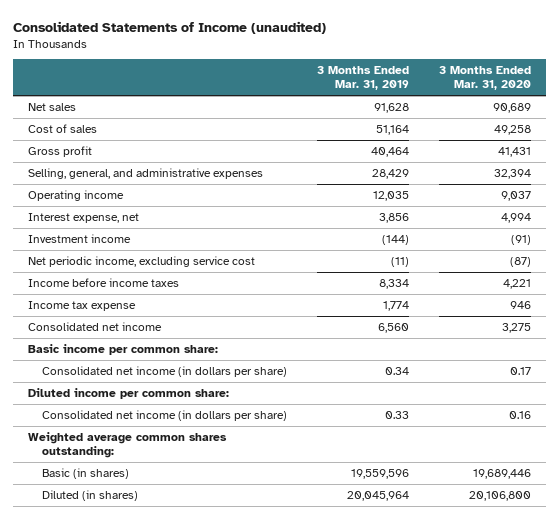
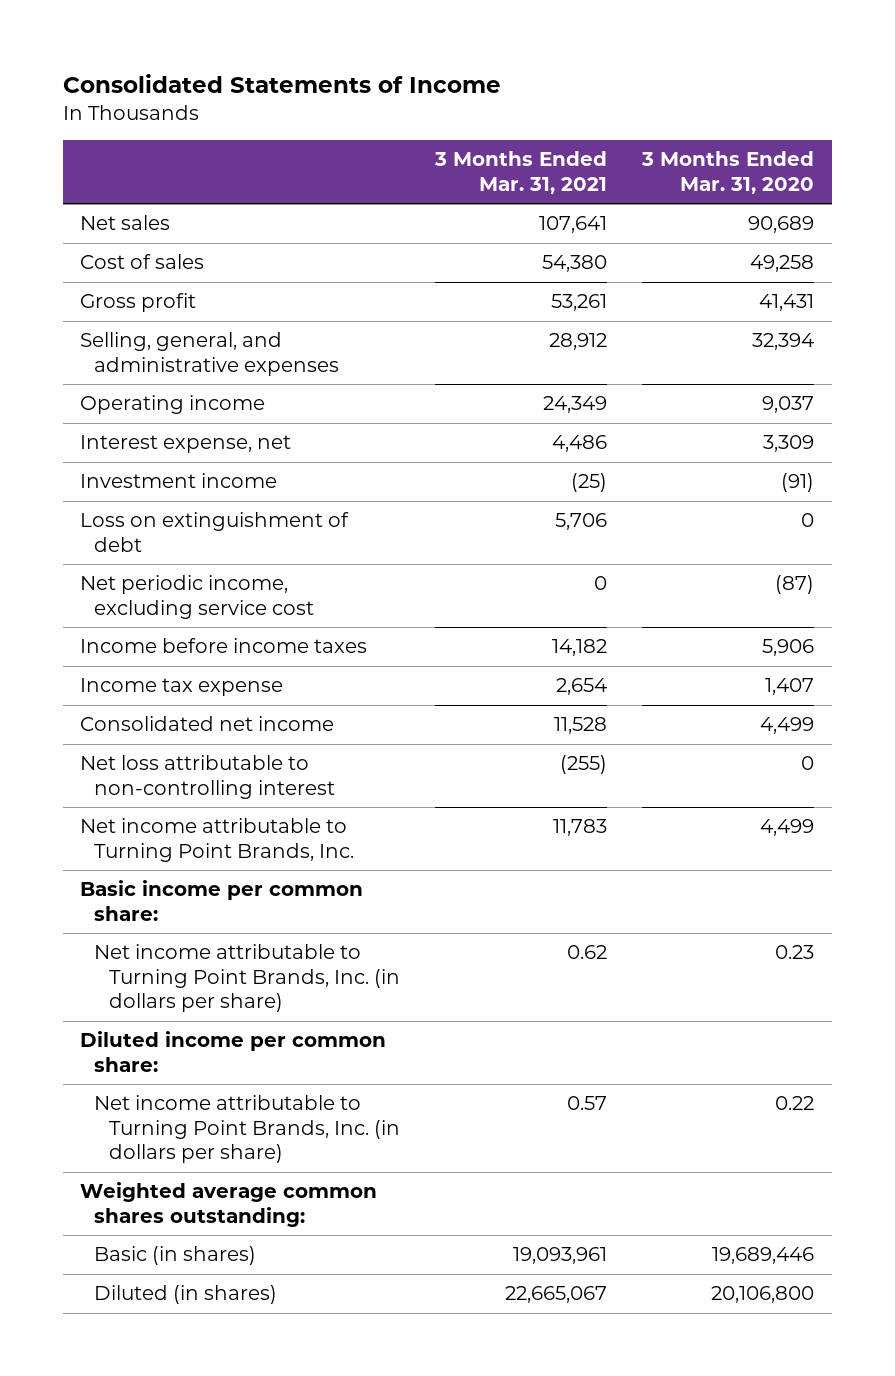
- Consolidated Statements of Income (unaudited)
+ Consolidated Statements of Income
- | 3 Months Ended Mar. 31, 2019 | 3 Months Ended Mar. 31, 2020
+ | 3 Months Ended Mar. 31, 2021 | 3 Months Ended Mar. 31, 2020
- Interest expense, net | 3,856 | 4,994
+ Interest expense, net | 4,486 | 3,309
+ Loss on extinguishment of debt | 5,706 | 0
- Income before income taxes | 8,334 | 4,221
- Income tax expense | 1,774 | 946
- Consolidated net income | 6,560 | 3,275
+ Income before income taxes | 14,182 | 5,906
+ Income tax expense | 2,654 | 1,407
+ Consolidated net income | 11,528 | 4,499
+ Net loss attributable to non-controlling interest | (255) | 0
+ Net income attributable to Turning Point Brands, Inc. | 11,783 | 4,499
- Consolidated net income (in dollars per share) | 0.34 | 0.17
+ Net income attributable to Turning Point Brands, Inc. (in dollars per share) | 0.62 | 0.23
- Consolidated net income (in dollars per share) | 0.33 | 0.16
+ Net income attributable to Turning Point Brands, Inc. (in dollars per share) | 0.57 | 0.22

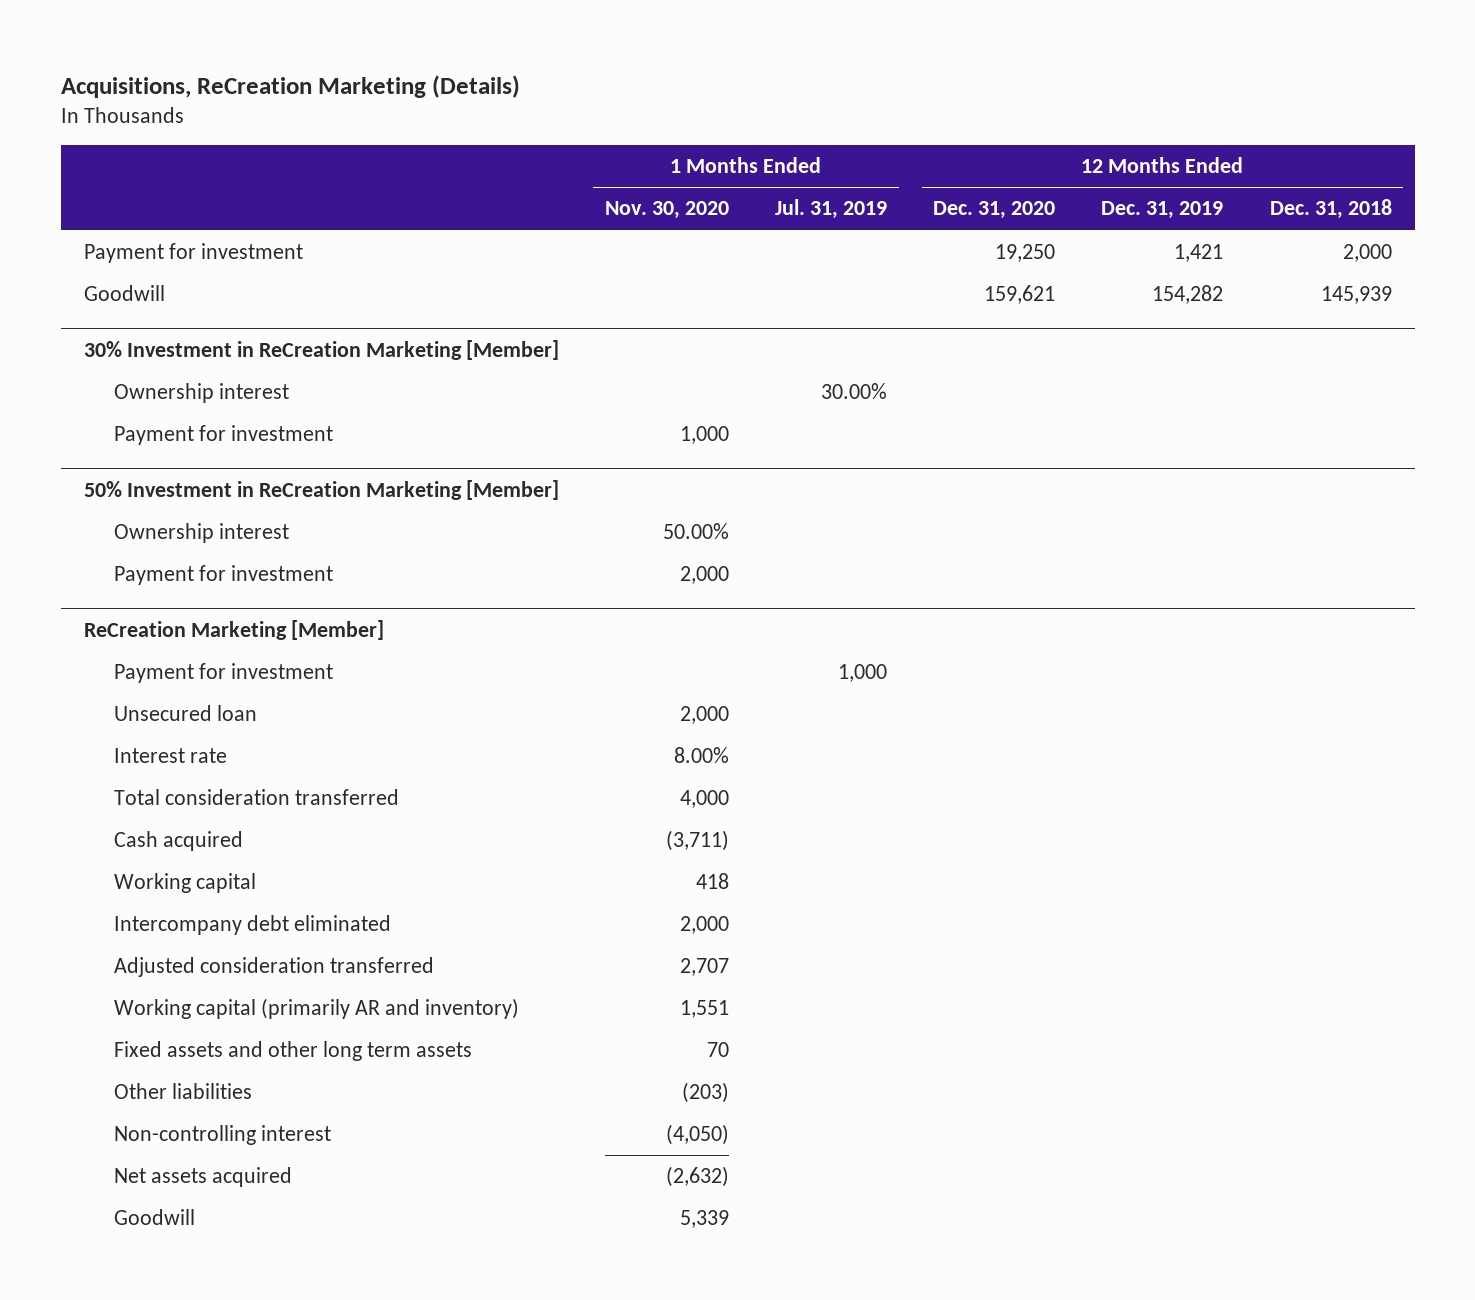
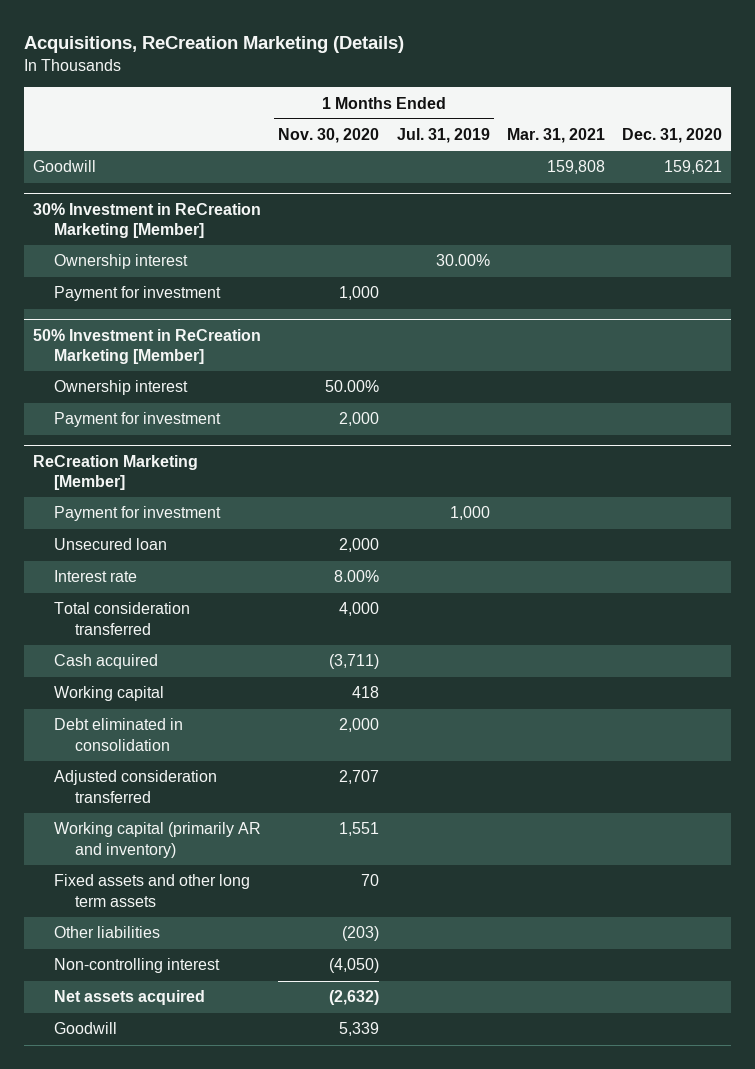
- | 1 Months Ended Nov. 30, 2020 | 1 Months Ended Jul. 31, 2019 | 12 Months Ended Dec. 31, 2020 | 12 Months Ended Dec. 31, 2019 | 12 Months Ended Dec. 31, 2018
+ | 1 Months Ended Nov. 30, 2020 | 1 Months Ended Jul. 31, 2019 | Mar. 31, 2021 | Dec. 31, 2020
- Payment for investment | | | 19,250 | 1,421 | 2,000
@ ReCreation Marketing [Member]
- Intercompany debt eliminated | 2,000 | | | |
+ Debt eliminated in consolidation | 2,000 | | |

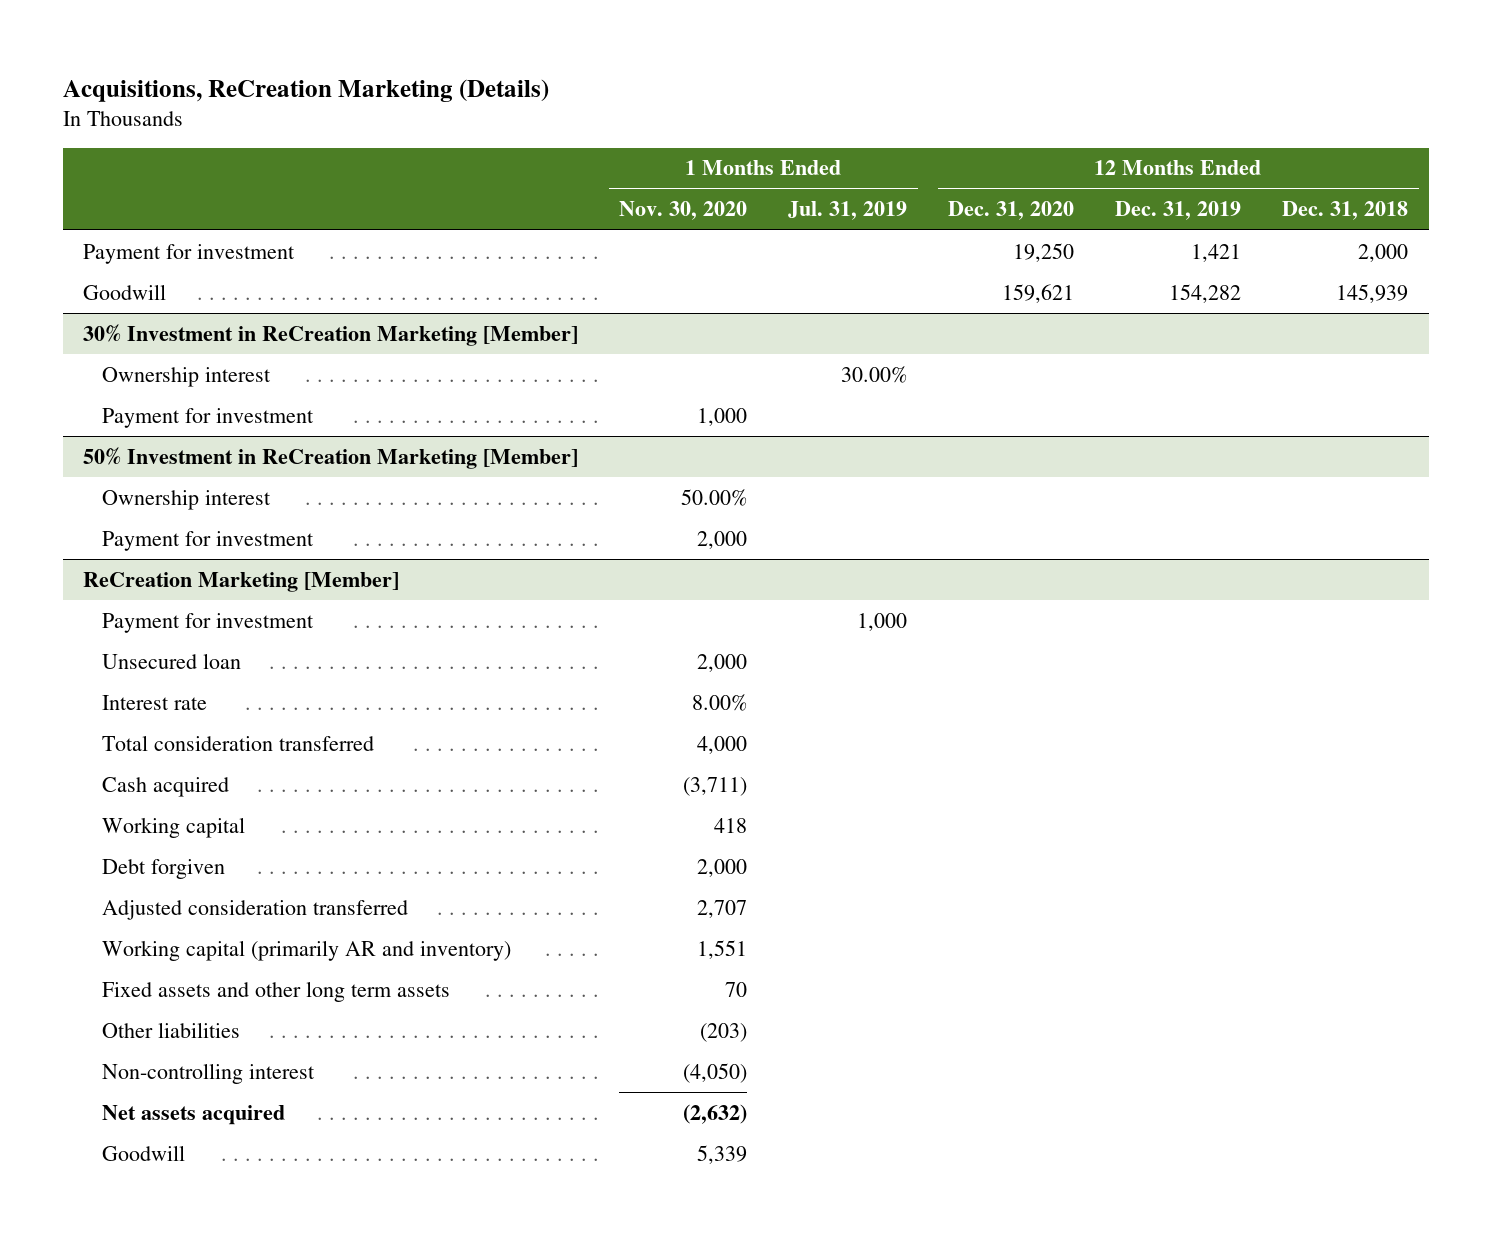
- | 1 Months Ended Nov. 30, 2020 | 1 Months Ended Jul. 31, 2019 | Mar. 31, 2021 | Dec. 31, 2020
+ | 1 Months Ended Nov. 30, 2020 | 1 Months Ended Jul. 31, 2019 | 12 Months Ended Dec. 31, 2020 | 12 Months Ended Dec. 31, 2019 | 12 Months Ended Dec. 31, 2018
+ Payment for investment | | | 19,250 | 1,421 | 2,000
@ ReCreation Marketing [Member]
- Debt eliminated in consolidation | 2,000 | | |
+ Debt forgiven | 2,000 | | | |

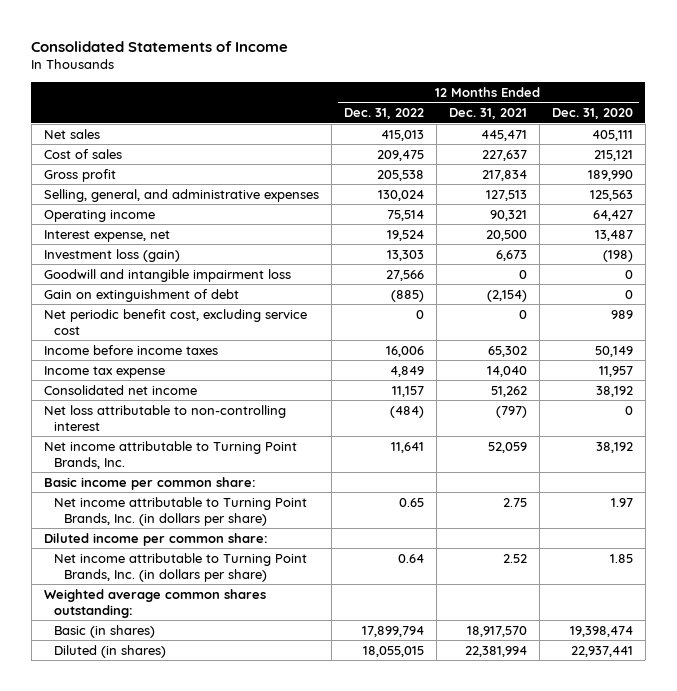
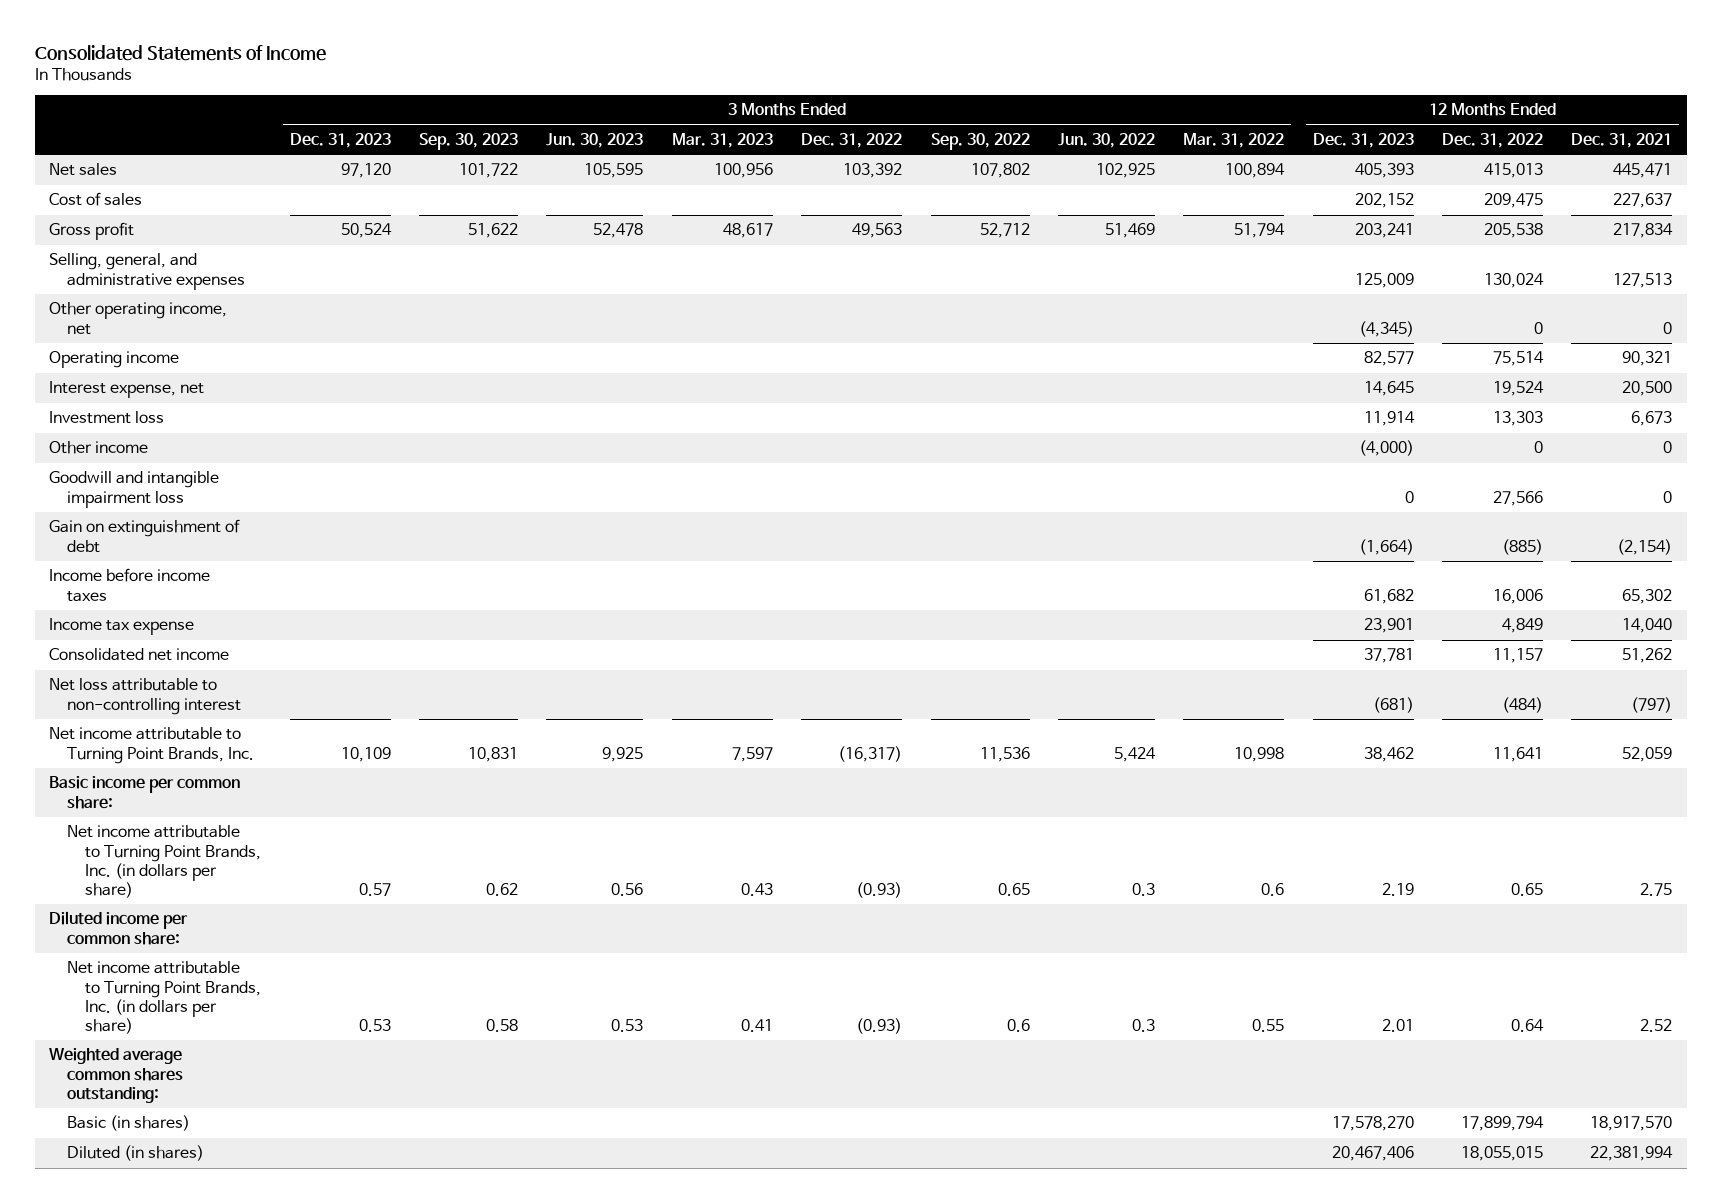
- | 12 Months Ended Dec. 31, 2022 | 12 Months Ended Dec. 31, 2021 | 12 Months Ended Dec. 31, 2020
+ | 3 Months Ended Dec. 31, 2023 | 3 Months Ended Sep. 30, 2023 | 3 Months Ended Jun. 30, 2023 | 3 Months Ended Mar. 31, 2023 | 3 Months Ended Dec. 31, 2022 | 3 Months Ended Sep. 30, 2022 | 3 Months Ended Jun. 30, 2022 | 3 Months Ended Mar. 31, 2022 | 12 Months Ended Dec. 31, 2023 | 12 Months Ended Dec. 31, 2022 | 12 Months Ended Dec. 31, 2021
+ Other operating income, net | | | | | | | | | (4,345) | 0 | 0
- Investment loss (gain) | 13,303 | 6,673 | (198)
+ Investment loss | | | | | | | | | 11,914 | 13,303 | 6,673
+ Other income | | | | | | | | | (4,000) | 0 | 0
- Net periodic benefit cost, excluding service cost | 0 | 0 | 989

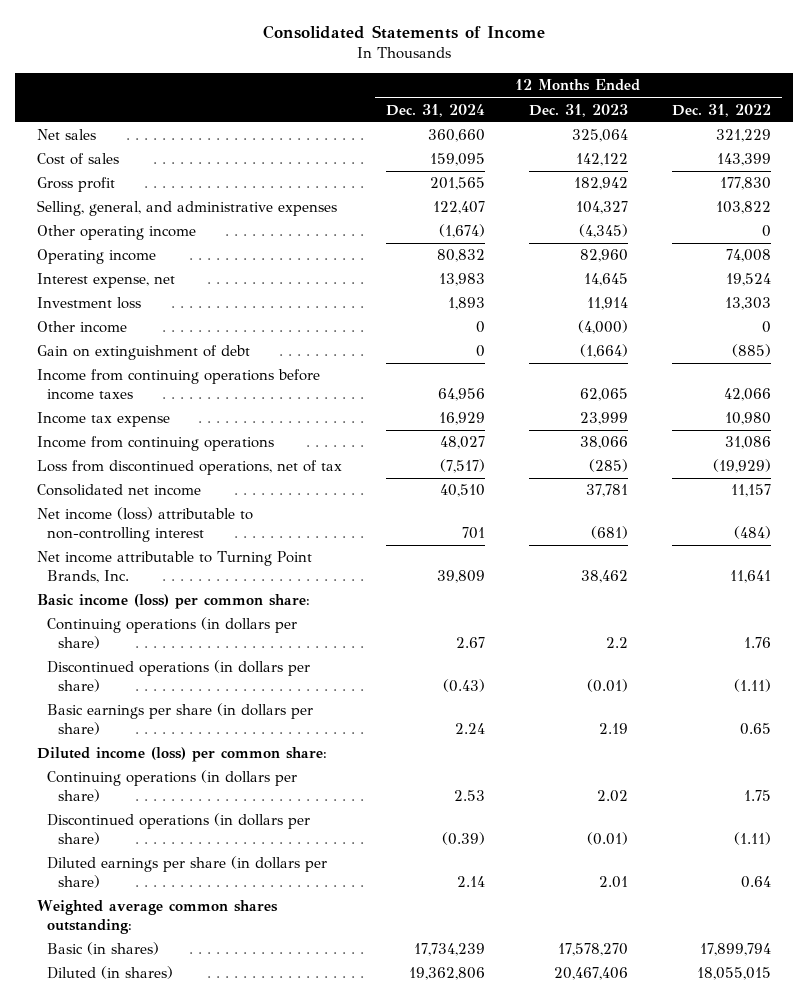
- | 3 Months Ended Dec. 31, 2023 | 3 Months Ended Sep. 30, 2023 | 3 Months Ended Jun. 30, 2023 | 3 Months Ended Mar. 31, 2023 | 3 Months Ended Dec. 31, 2022 | 3 Months Ended Sep. 30, 2022 | 3 Months Ended Jun. 30, 2022 | 3 Months Ended Mar. 31, 2022 | 12 Months Ended Dec. 31, 2023 | 12 Months Ended Dec. 31, 2022 | 12 Months Ended Dec. 31, 2021
+ | 12 Months Ended Dec. 31, 2024 | 12 Months Ended Dec. 31, 2023 | 12 Months Ended Dec. 31, 2022
- Net sales | 97,120 | 101,722 | 105,595 | 100,956 | 103,392 | 107,802 | 102,925 | 100,894 | 405,393 | 415,013 | 445,471
- Cost of sales | | | | | | | | | 202,152 | 209,475 | 227,637
- Gross profit | 50,524 | 51,622 | 52,478 | 48,617 | 49,563 | 52,712 | 51,469 | 51,794 | 203,241 | 205,538 | 217,834
- Selling, general, and administrative expenses | | | | | | | | | 125,009 | 130,024 | 127,513
- Other operating income, net | | | | | | | | | (4,345) | 0 | 0
- Operating income | | | | | | | | | 82,577 | 75,514 | 90,321
+ Net sales | 360,660 | 325,064 | 321,229
+ Cost of sales | 159,095 | 142,122 | 143,399
+ Gross profit | 201,565 | 182,942 | 177,830
+ Selling, general, and administrative expenses | 122,407 | 104,327 | 103,822
+ Other operating income | (1,674) | (4,345) | 0
+ Operating income | 80,832 | 82,960 | 74,008
- Goodwill and intangible impairment loss | | | | | | | | | 0 | 27,566 | 0
- Income before income taxes | | | | | | | | | 61,682 | 16,006 | 65,302
- Income tax expense | | | | | | | | | 23,901 | 4,849 | 14,040
+ Income from continuing operations before income taxes | 64,956 | 62,065 | 42,066
+ Income tax expense | 16,929 | 23,999 | 10,980
+ Income from continuing operations | 48,027 | 38,066 | 31,086
+ Loss from discontinued operations, net of tax | (7,517) | (285) | (19,929)
- Net loss attributable to non-controlling interest | | | | | | | | | (681) | (484) | (797)
+ Net income (loss) attributable to non-controlling interest | 701 | (681) | (484)
- Basic income per common share:
- Net income attributable to Turning Point Brands, Inc. (in dollars per share) | 0.57 | 0.62 | 0.56 | 0.43 | (0.93) | 0.65 | 0.3 | 0.6 | 2.19 | 0.65 | 2.75
- Diluted income per common share:
- Net income attributable to Turning Point Brands, Inc. (in dollars per share) | 0.53 | 0.58 | 0.53 | 0.41 | (0.93) | 0.6 | 0.3 | 0.55 | 2.01 | 0.64 | 2.52
+ Basic income (loss) per common share:
+ Continuing operations (in dollars per share) | 2.67 | 2.2 | 1.76
+ Discontinued operations (in dollars per share) | (0.43) | (0.01) | (1.11)
+ Basic earnings per share (in dollars per share) | 2.24 | 2.19 | 0.65
+ Diluted income (loss) per common share:
+ Continuing operations (in dollars per share) | 2.53 | 2.02 | 1.75
+ Discontinued operations (in dollars per share) | (0.39) | (0.01) | (1.11)
+ Diluted earnings per share (in dollars per share) | 2.14 | 2.01 | 0.64

